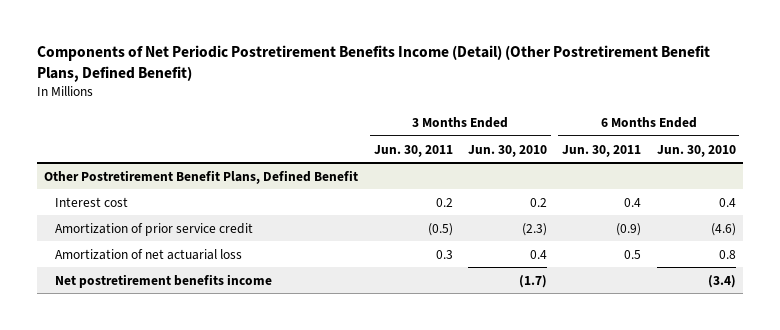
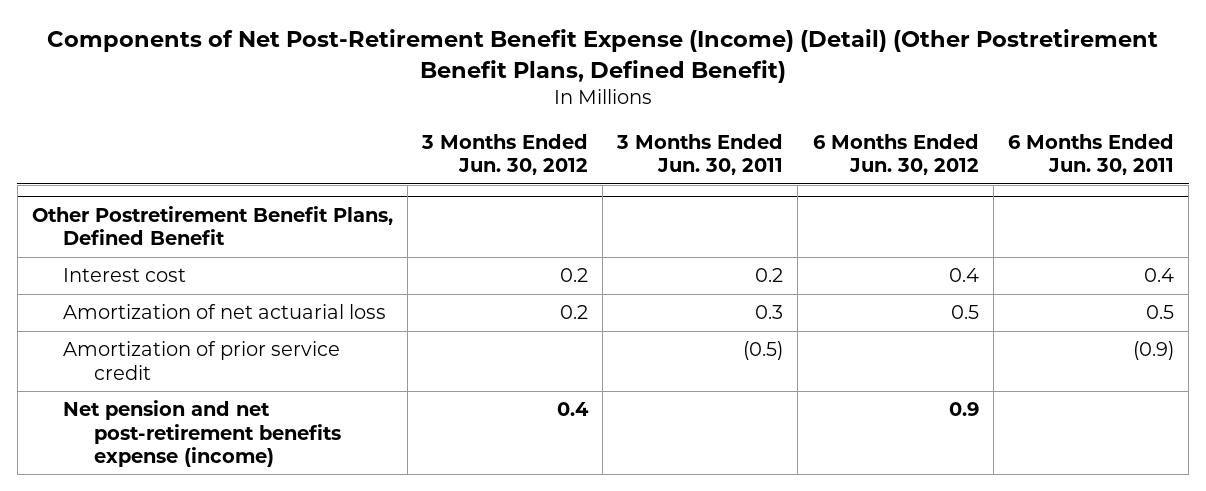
- Components of Net Periodic Postretirement Benefits Income (Detail) (Other Postretirement Benefit Plans, Defined Benefit)
+ Components of Net Post-Retirement Benefit Expense (Income) (Detail) (Other Postretirement Benefit Plans, Defined Benefit)
- | 3 Months Ended Jun. 30, 2011 | 3 Months Ended Jun. 30, 2010 | 6 Months Ended Jun. 30, 2011 | 6 Months Ended Jun. 30, 2010
+ | 3 Months Ended Jun. 30, 2012 | 3 Months Ended Jun. 30, 2011 | 6 Months Ended Jun. 30, 2012 | 6 Months Ended Jun. 30, 2011
@ Other Postretirement Benefit Plans, Defined Benefit
- Net postretirement benefits income | | (1.7) | | (3.4)
moved down: Amortization of prior service credit | | (0.5) | | (0.9)
+ Net pension and net post-retirement benefits expense (income) | 0.4 | | 0.9 |

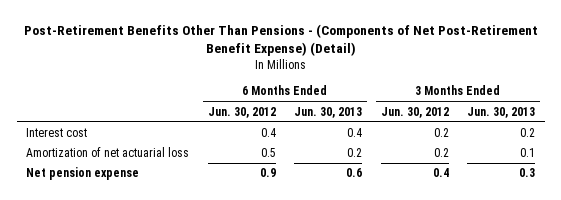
- Components of Net Post-Retirement Benefit Expense (Income) (Detail) (Other Postretirement Benefit Plans, Defined Benefit)
+ Post-Retirement Benefits Other Than Pensions - (Components of Net Post-Retirement Benefit Expense) (Detail)
- | 3 Months Ended Jun. 30, 2012 | 3 Months Ended Jun. 30, 2011 | 6 Months Ended Jun. 30, 2012 | 6 Months Ended Jun. 30, 2011
+ | 6 Months Ended Jun. 30, 2012 | 6 Months Ended Jun. 30, 2013 | 3 Months Ended Jun. 30, 2012 | 3 Months Ended Jun. 30, 2013
- Other Postretirement Benefit Plans, Defined Benefit
- Amortization of prior service credit | | (0.5) | | (0.9)
- Net pension and net post-retirement benefits expense (income) | 0.4 | | 0.9 |
+ Net pension expense | 0.9 | 0.6 | 0.4 | 0.3

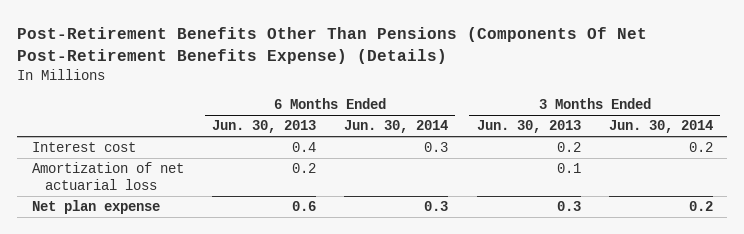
- Post-Retirement Benefits Other Than Pensions - (Components of Net Post-Retirement Benefit Expense) (Detail)
+ Post-Retirement Benefits Other Than Pensions (Components Of Net Post-Retirement Benefits Expense) (Details)
- | 6 Months Ended Jun. 30, 2012 | 6 Months Ended Jun. 30, 2013 | 3 Months Ended Jun. 30, 2012 | 3 Months Ended Jun. 30, 2013
+ | 6 Months Ended Jun. 30, 2013 | 6 Months Ended Jun. 30, 2014 | 3 Months Ended Jun. 30, 2013 | 3 Months Ended Jun. 30, 2014
- Net pension expense | 0.9 | 0.6 | 0.4 | 0.3
+ Net plan expense | 0.6 | 0.3 | 0.3 | 0.2

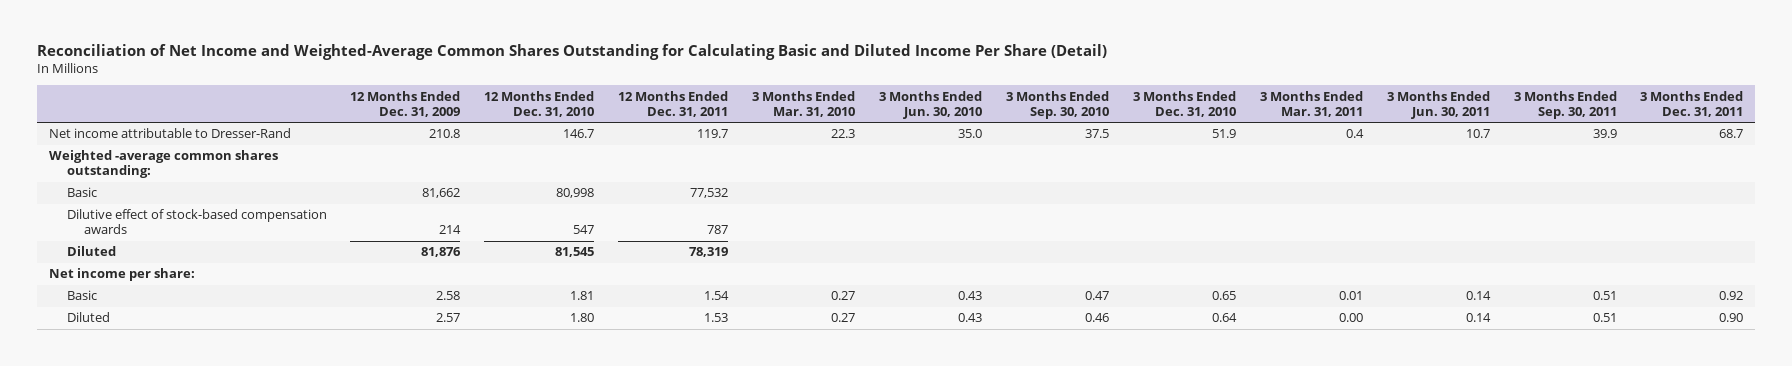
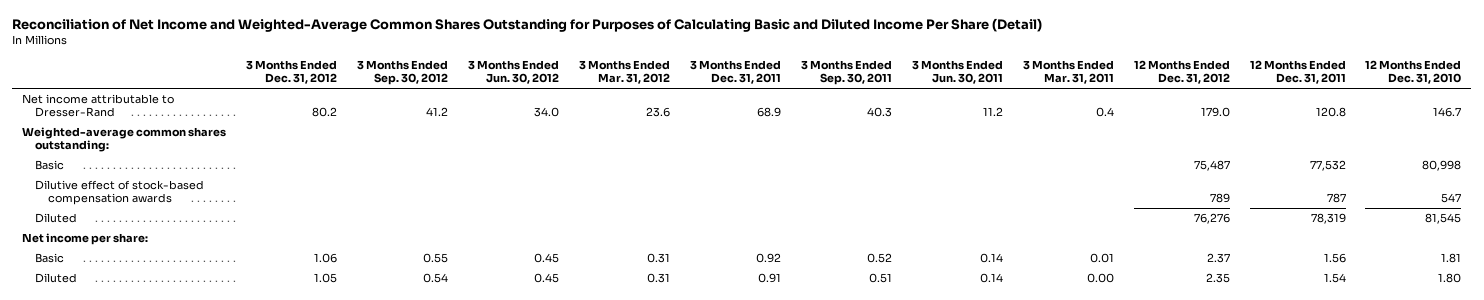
- Reconciliation of Net Income and Weighted-Average Common Shares Outstanding for Calculating Basic and Diluted Income Per Share (Detail)
+ Reconciliation of Net Income and Weighted-Average Common Shares Outstanding for Purposes of Calculating Basic and Diluted Income Per Share (Detail)
- | 12 Months Ended Dec. 31, 2009 | 12 Months Ended Dec. 31, 2010 | 12 Months Ended Dec. 31, 2011 | 3 Months Ended Mar. 31, 2010 | 3 Months Ended Jun. 30, 2010 | 3 Months Ended Sep. 30, 2010 | 3 Months Ended Dec. 31, 2010 | 3 Months Ended Mar. 31, 2011 | 3 Months Ended Jun. 30, 2011 | 3 Months Ended Sep. 30, 2011 | 3 Months Ended Dec. 31, 2011
+ | 3 Months Ended Dec. 31, 2012 | 3 Months Ended Sep. 30, 2012 | 3 Months Ended Jun. 30, 2012 | 3 Months Ended Mar. 31, 2012 | 3 Months Ended Dec. 31, 2011 | 3 Months Ended Sep. 30, 2011 | 3 Months Ended Jun. 30, 2011 | 3 Months Ended Mar. 31, 2011 | 12 Months Ended Dec. 31, 2012 | 12 Months Ended Dec. 31, 2011 | 12 Months Ended Dec. 31, 2010
- Net income attributable to Dresser-Rand | 210.8 | 146.7 | 119.7 | 22.3 | 35.0 | 37.5 | 51.9 | 0.4 | 10.7 | 39.9 | 68.7
- Weighted -average common shares outstanding:
+ Net income attributable to Dresser-Rand | 80.2 | 41.2 | 34.0 | 23.6 | 68.9 | 40.3 | 11.2 | 0.4 | 179.0 | 120.8 | 146.7
+ Weighted-average common shares outstanding:
- Basic | 2.58 | 1.81 | 1.54 | 0.27 | 0.43 | 0.47 | 0.65 | 0.01 | 0.14 | 0.51 | 0.92
- Diluted | 2.57 | 1.80 | 1.53 | 0.27 | 0.43 | 0.46 | 0.64 | 0.00 | 0.14 | 0.51 | 0.90
+ Basic | 1.06 | 0.55 | 0.45 | 0.31 | 0.92 | 0.52 | 0.14 | 0.01 | 2.37 | 1.56 | 1.81
+ Diluted | 1.05 | 0.54 | 0.45 | 0.31 | 0.91 | 0.51 | 0.14 | 0.00 | 2.35 | 1.54 | 1.80

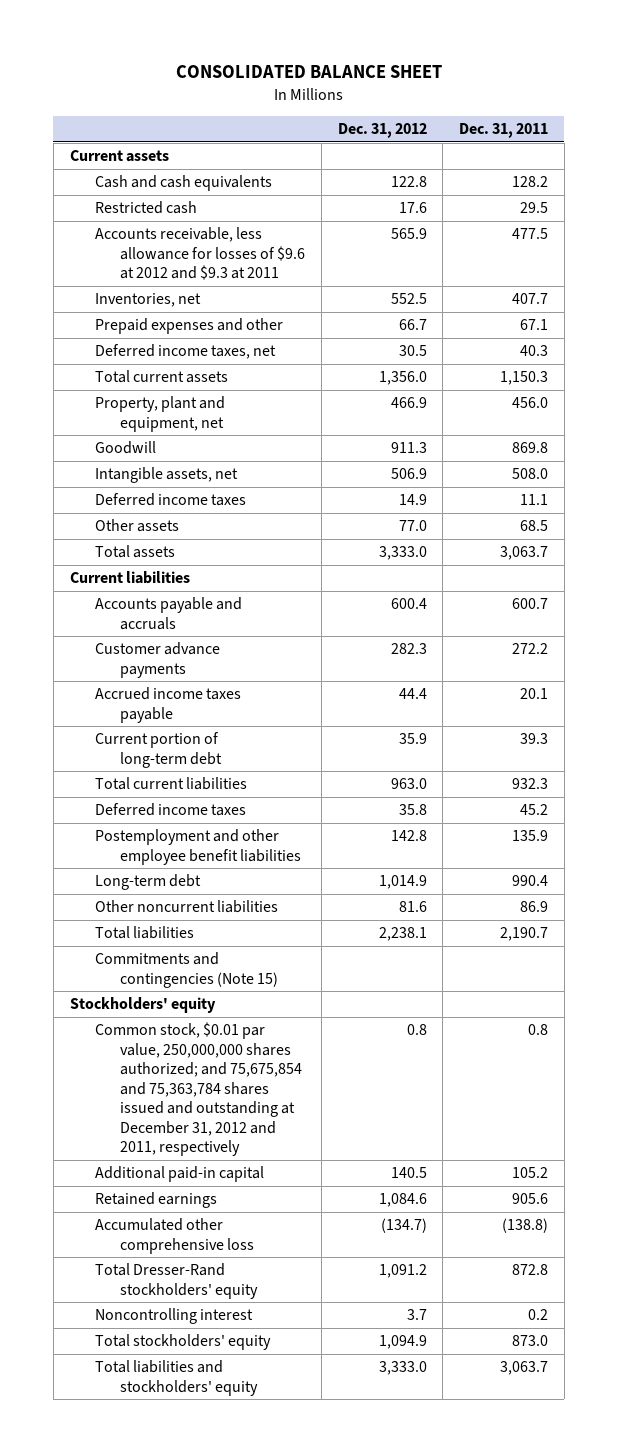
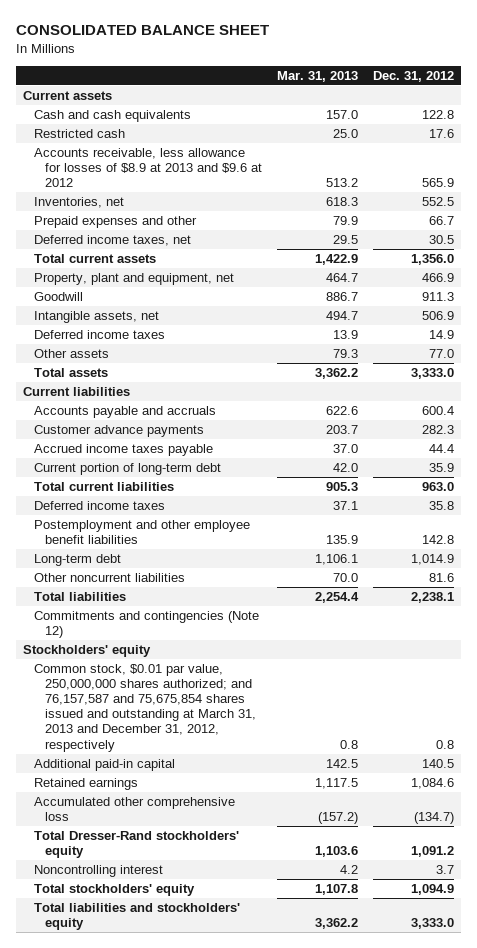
- | Dec. 31, 2012 | Dec. 31, 2011
+ | Mar. 31, 2013 | Dec. 31, 2012
- Accounts receivable, less allowance for losses of $9.6 at 2012 and $9.3 at 2011 | 565.9 | 477.5
+ Accounts receivable, less allowance for losses of $8.9 at 2013 and $9.6 at 2012 | 513.2 | 565.9
- Commitments and contingencies (Note 15)
+ Commitments and contingencies (Note 12)
- Common stock, $0.01 par value, 250,000,000 shares authorized; and 75,675,854 and 75,363,784 shares issued and outstanding at December 31, 2012 and 2011, respectively | 0.8 | 0.8
+ Common stock, $0.01 par value, 250,000,000 shares authorized; and 76,157,587 and 75,675,854 shares issued and outstanding at March 31, 2013 and December 31, 2012, respectively | 0.8 | 0.8

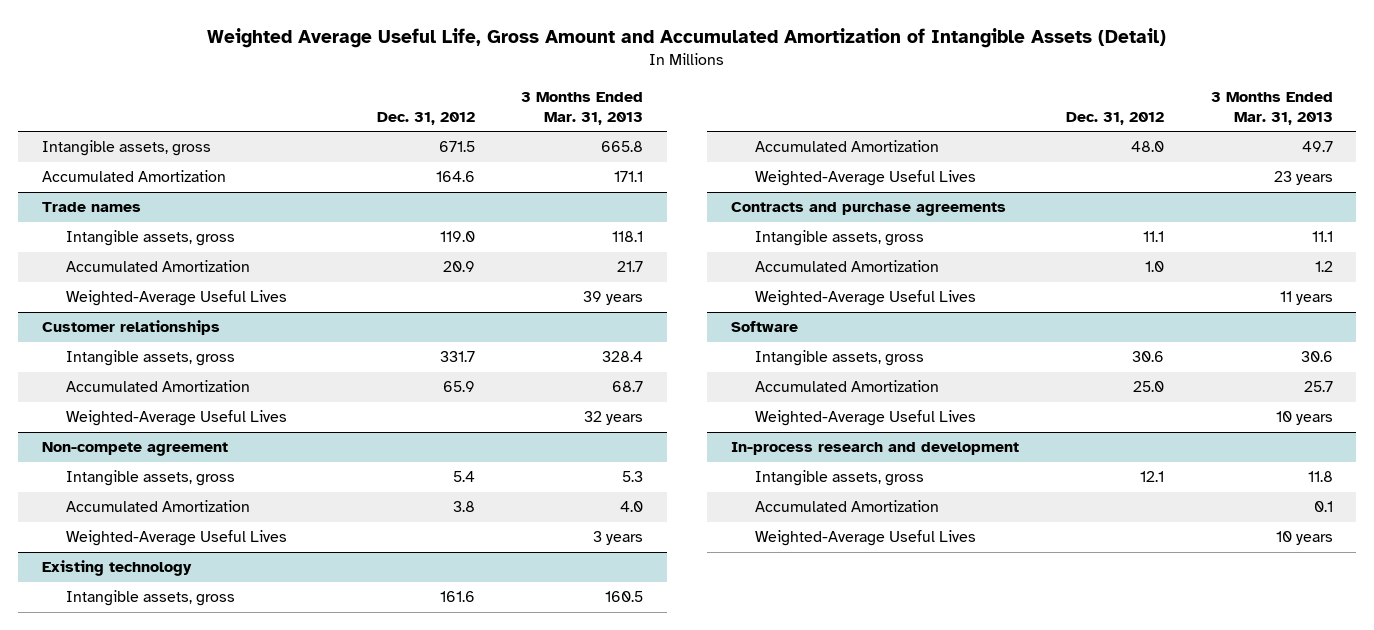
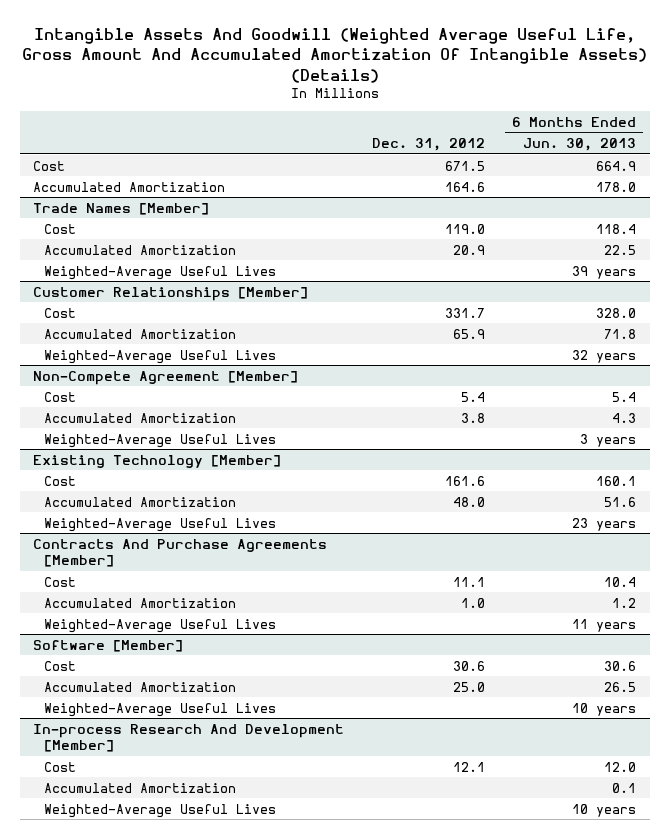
- Weighted Average Useful Life, Gross Amount and Accumulated Amortization of Intangible Assets (Detail)
+ Intangible Assets And Goodwill (Weighted Average Useful Life, Gross Amount And Accumulated Amortization Of Intangible Assets) (Details)
- | Dec. 31, 2012 | 3 Months Ended Mar. 31, 2013
+ | Dec. 31, 2012 | 6 Months Ended Jun. 30, 2013
- Intangible assets, gross | 671.5 | 665.8
+ Cost | 671.5 | 664.9
- Trade names
- Intangible assets, gross | 119.0 | 118.1
+ Trade Names [Member]
+ Cost | 119.0 | 118.4
- Customer relationships
- Intangible assets, gross | 331.7 | 328.4
+ Customer Relationships [Member]
+ Cost | 331.7 | 328.0
- Non-compete agreement
- Intangible assets, gross | 5.4 | 5.3
+ Non-Compete Agreement [Member]
+ Cost | 5.4 | 5.4
- Existing technology
- Intangible assets, gross | 161.6 | 160.5
+ Existing Technology [Member]
+ Cost | 161.6 | 160.1
- Contracts and purchase agreements
- Intangible assets, gross | 11.1 | 11.1
+ Contracts And Purchase Agreements [Member]
+ Cost | 11.1 | 10.4
- Software
- Intangible assets, gross | 30.6 | 30.6
+ Software [Member]
+ Cost | 30.6 | 30.6
- In-process research and development
- Intangible assets, gross | 12.1 | 11.8
+ In-process Research And Development [Member]
+ Cost | 12.1 | 12.0

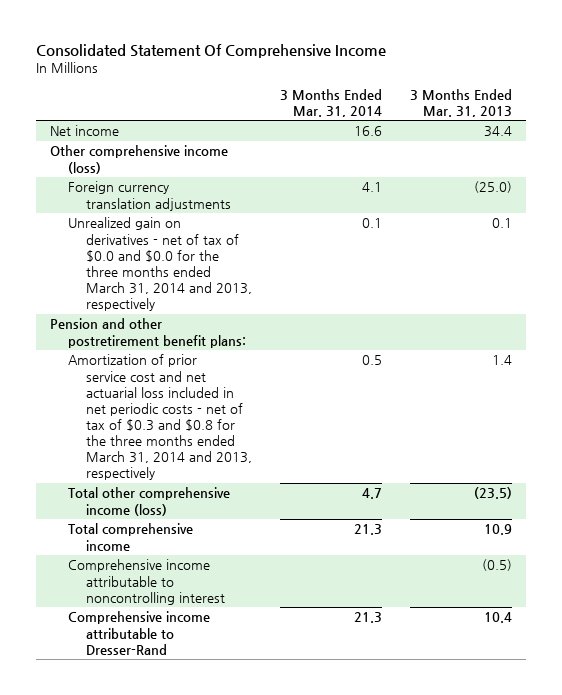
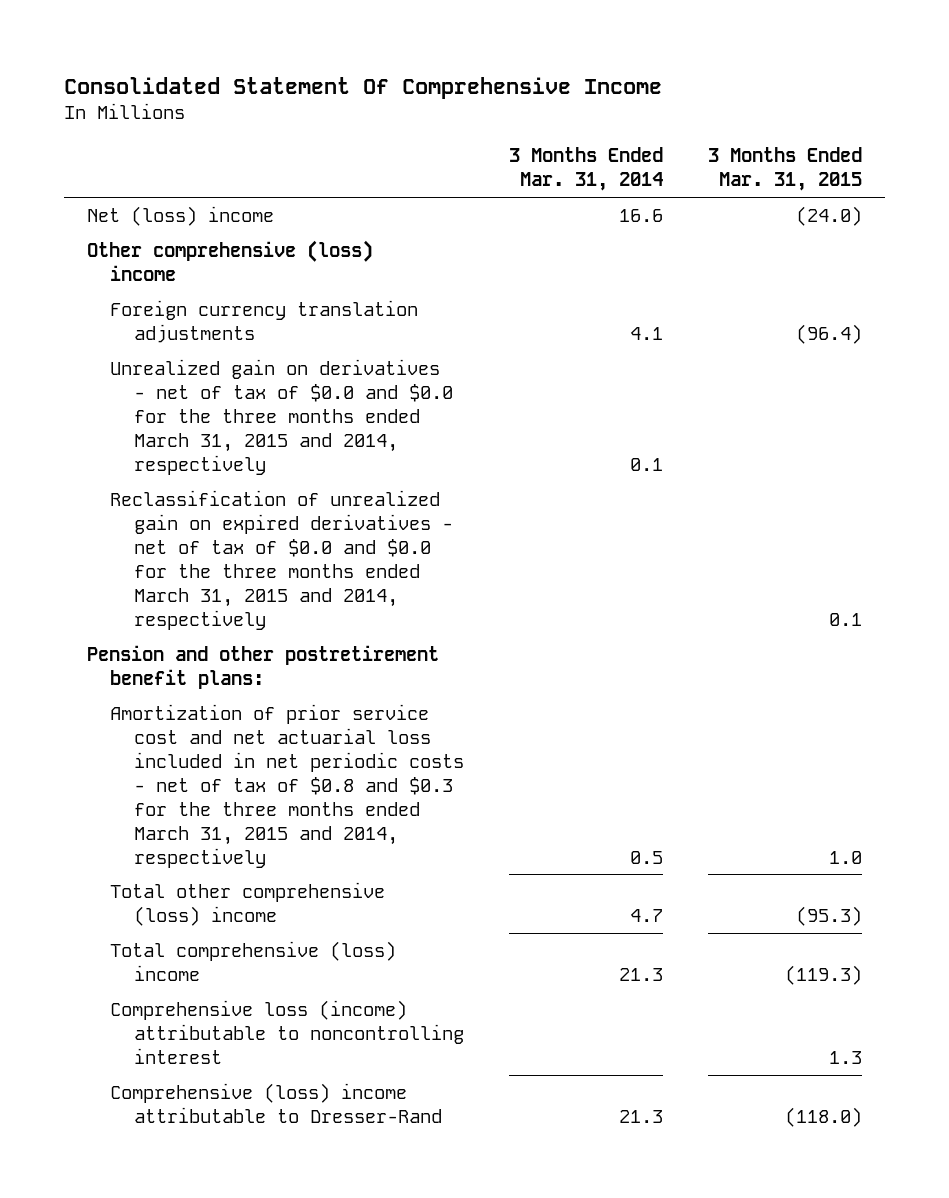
- | 3 Months Ended Mar. 31, 2014 | 3 Months Ended Mar. 31, 2013
+ | 3 Months Ended Mar. 31, 2014 | 3 Months Ended Mar. 31, 2015
- Net income | 16.6 | 34.4
- Other comprehensive income (loss)
+ Net (loss) income | 16.6 | (24.0)
+ Other comprehensive (loss) income
- Unrealized gain on derivatives - net of tax of $0.0 and $0.0 for the three months ended March 31, 2014 and 2013, respectively | 0.1 | 0.1
+ Unrealized gain on derivatives - net of tax of $0.0 and $0.0 for the three months ended March 31, 2015 and 2014, respectively | 0.1 |
+ Reclassification of unrealized gain on expired derivatives - net of tax of $0.0 and $0.0 for the three months ended March 31, 2015 and 2014, respectively | | 0.1
- Amortization of prior service cost and net actuarial loss included in net periodic costs - net of tax of $0.3 and $0.8 for the three months ended March 31, 2014 and 2013, respectively | 0.5 | 1.4
- Total other comprehensive income (loss) | 4.7 | (23.5)
- Total comprehensive income | 21.3 | 10.9
- Comprehensive income attributable to noncontrolling interest | | (0.5)
- Comprehensive income attributable to Dresser-Rand | 21.3 | 10.4
+ Amortization of prior service cost and net actuarial loss included in net periodic costs - net of tax of $0.8 and $0.3 for the three months ended March 31, 2015 and 2014, respectively | 0.5 | 1.0
+ Total other comprehensive (loss) income | 4.7 | (95.3)
+ Total comprehensive (loss) income | 21.3 | (119.3)
+ Comprehensive loss (income) attributable to noncontrolling interest | | 1.3
+ Comprehensive (loss) income attributable to Dresser-Rand | 21.3 | (118.0)

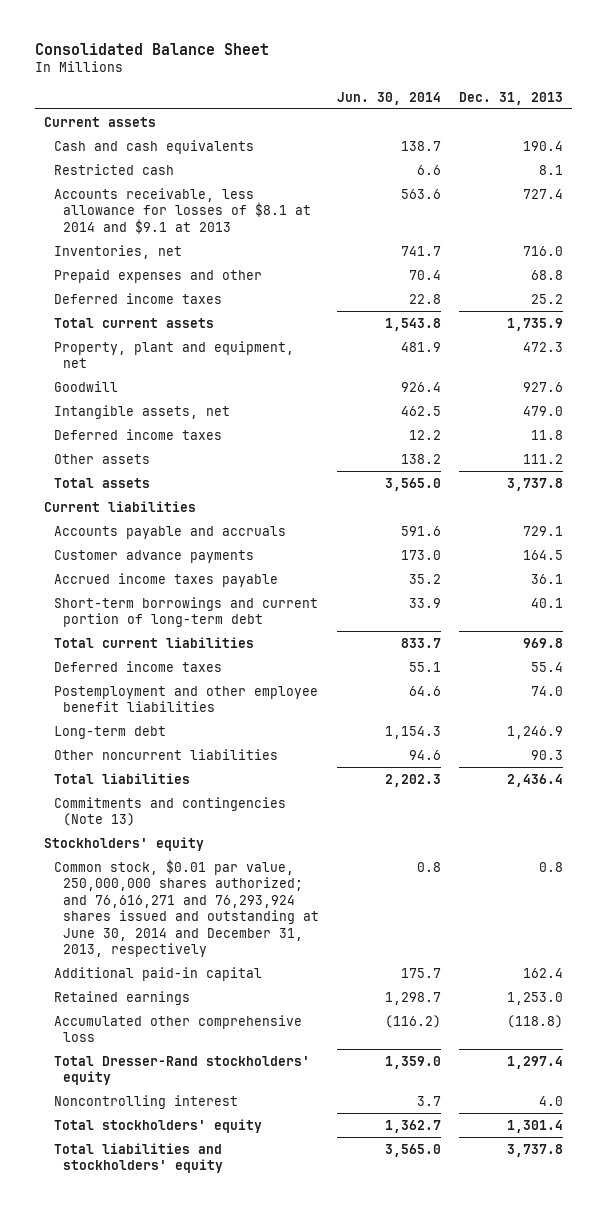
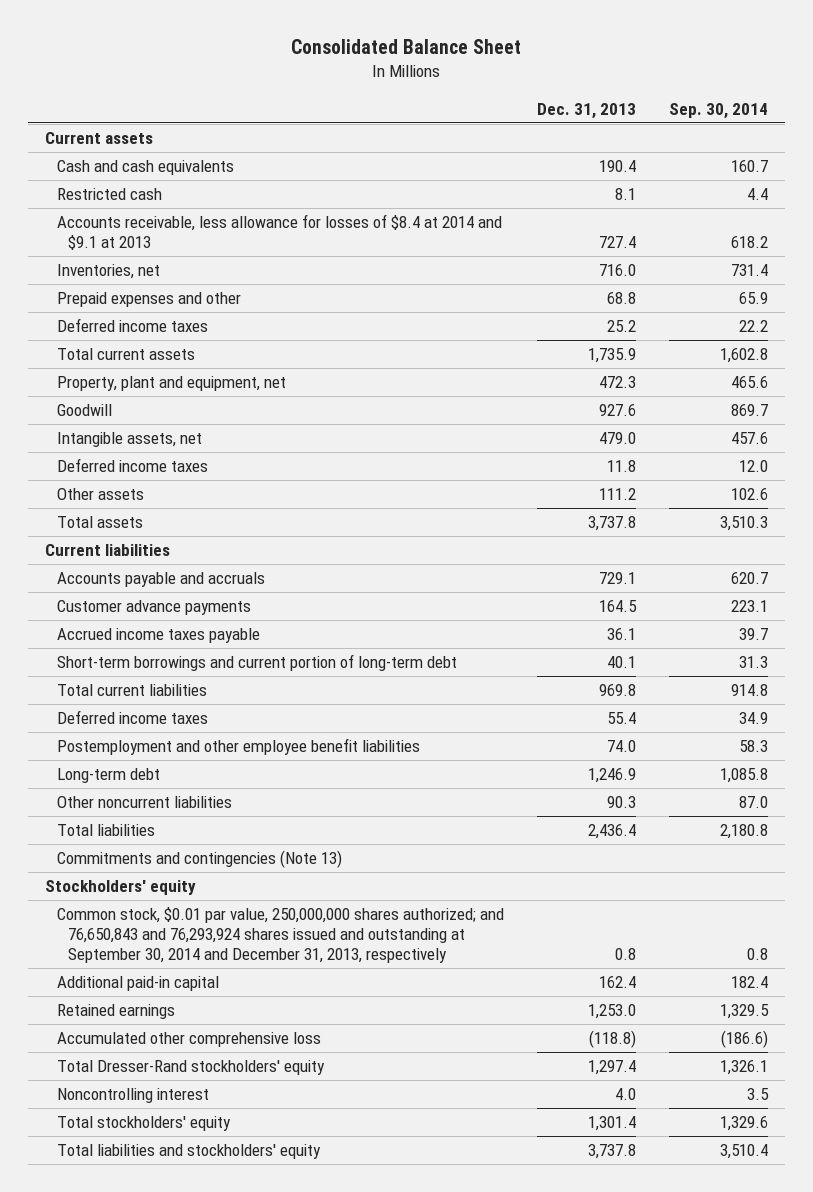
- | Jun. 30, 2014 | Dec. 31, 2013
+ | Dec. 31, 2013 | Sep. 30, 2014
- Accounts receivable, less allowance for losses of $8.1 at 2014 and $9.1 at 2013 | 563.6 | 727.4
+ Accounts receivable, less allowance for losses of $8.4 at 2014 and $9.1 at 2013 | 727.4 | 618.2
- Common stock, $0.01 par value, 250,000,000 shares authorized; and 76,616,271 and 76,293,924 shares issued and outstanding at June 30, 2014 and December 31, 2013, respectively | 0.8 | 0.8
+ Common stock, $0.01 par value, 250,000,000 shares authorized; and 76,650,843 and 76,293,924 shares issued and outstanding at September 30, 2014 and December 31, 2013, respectively | 0.8 | 0.8

